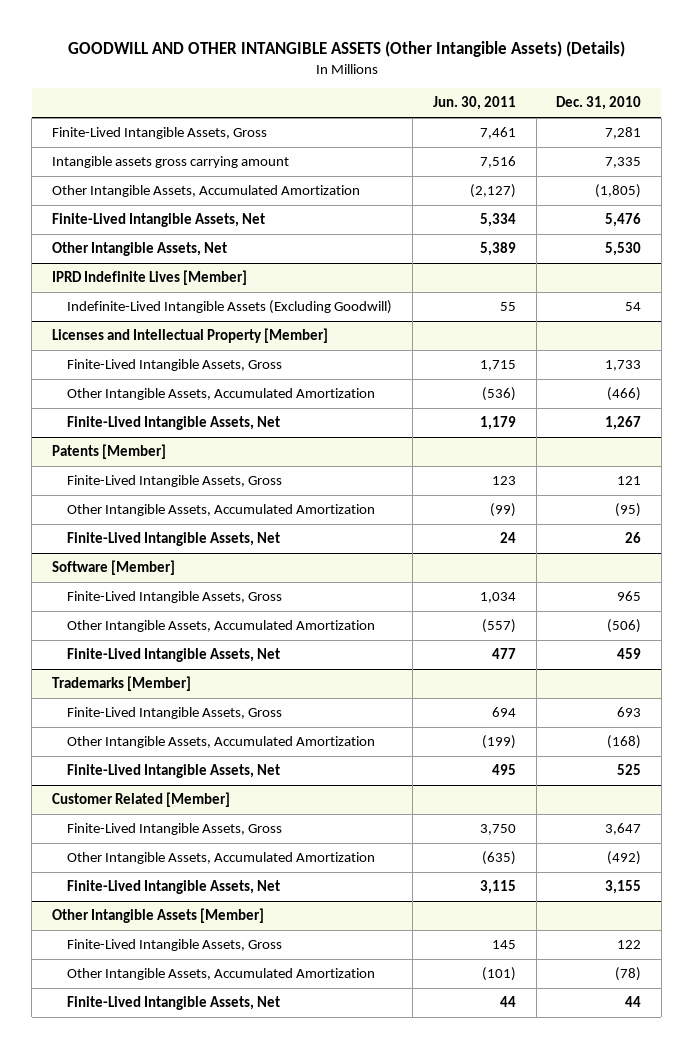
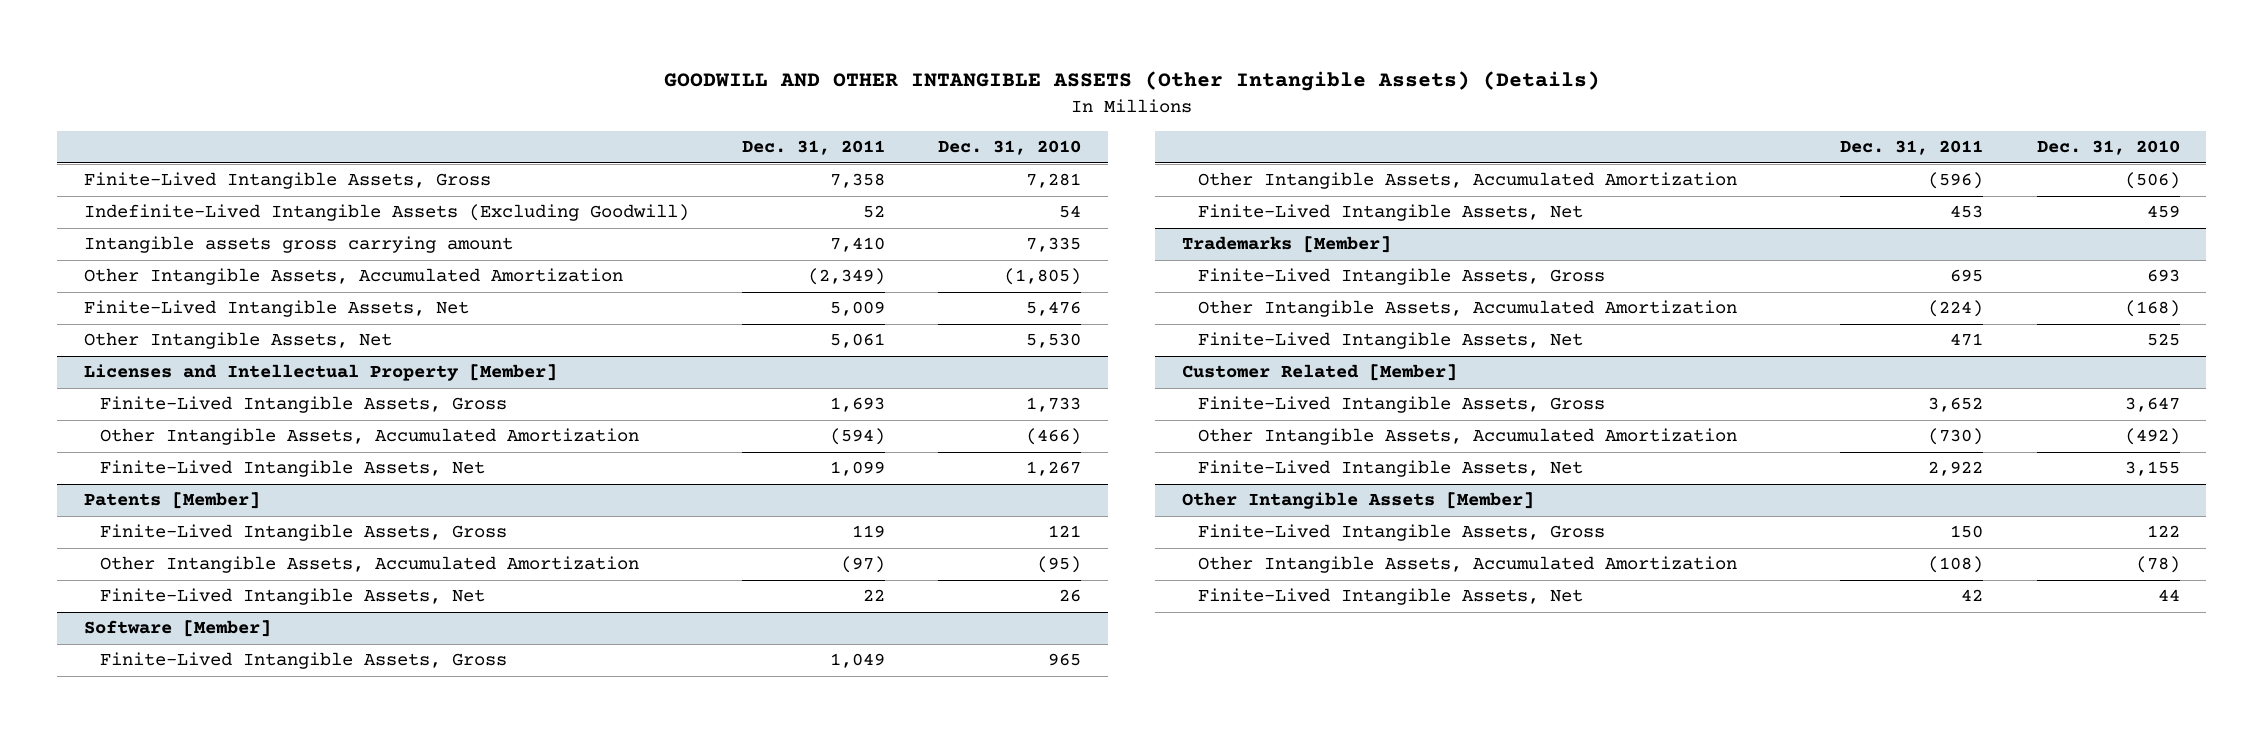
- | Jun. 30, 2011 | Dec. 31, 2010
+ | Dec. 31, 2011 | Dec. 31, 2010
+ Indefinite-Lived Intangible Assets (Excluding Goodwill) | 52 | 54
- IPRD Indefinite Lives [Member]
- Indefinite-Lived Intangible Assets (Excluding Goodwill) | 55 | 54

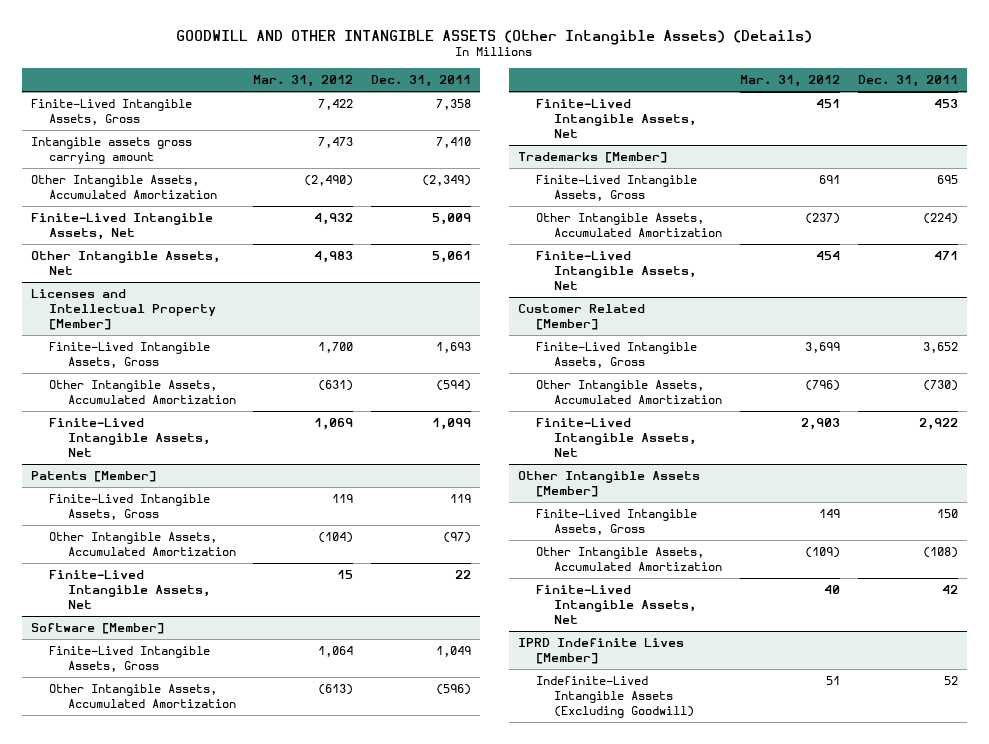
- | Dec. 31, 2011 | Dec. 31, 2010
+ | Mar. 31, 2012 | Dec. 31, 2011
- Indefinite-Lived Intangible Assets (Excluding Goodwill) | 52 | 54
+ IPRD Indefinite Lives [Member]
+ Indefinite-Lived Intangible Assets (Excluding Goodwill) | 51 | 52

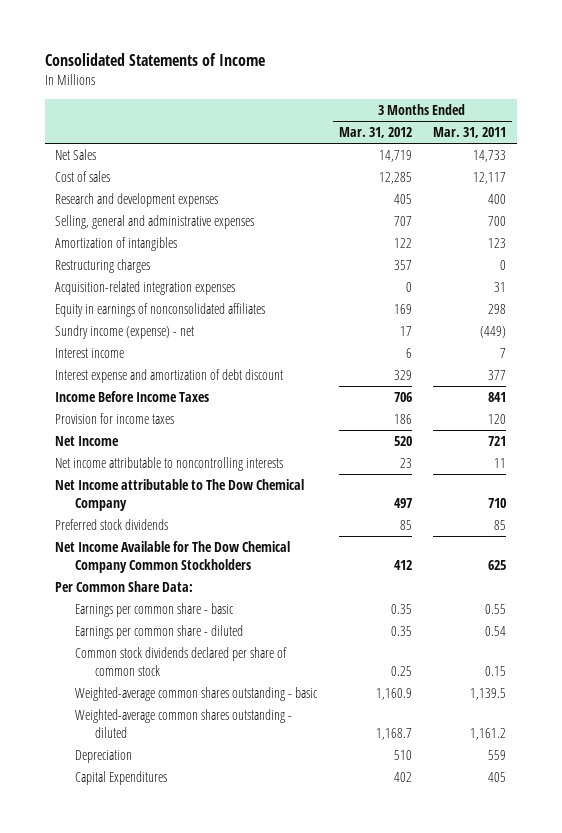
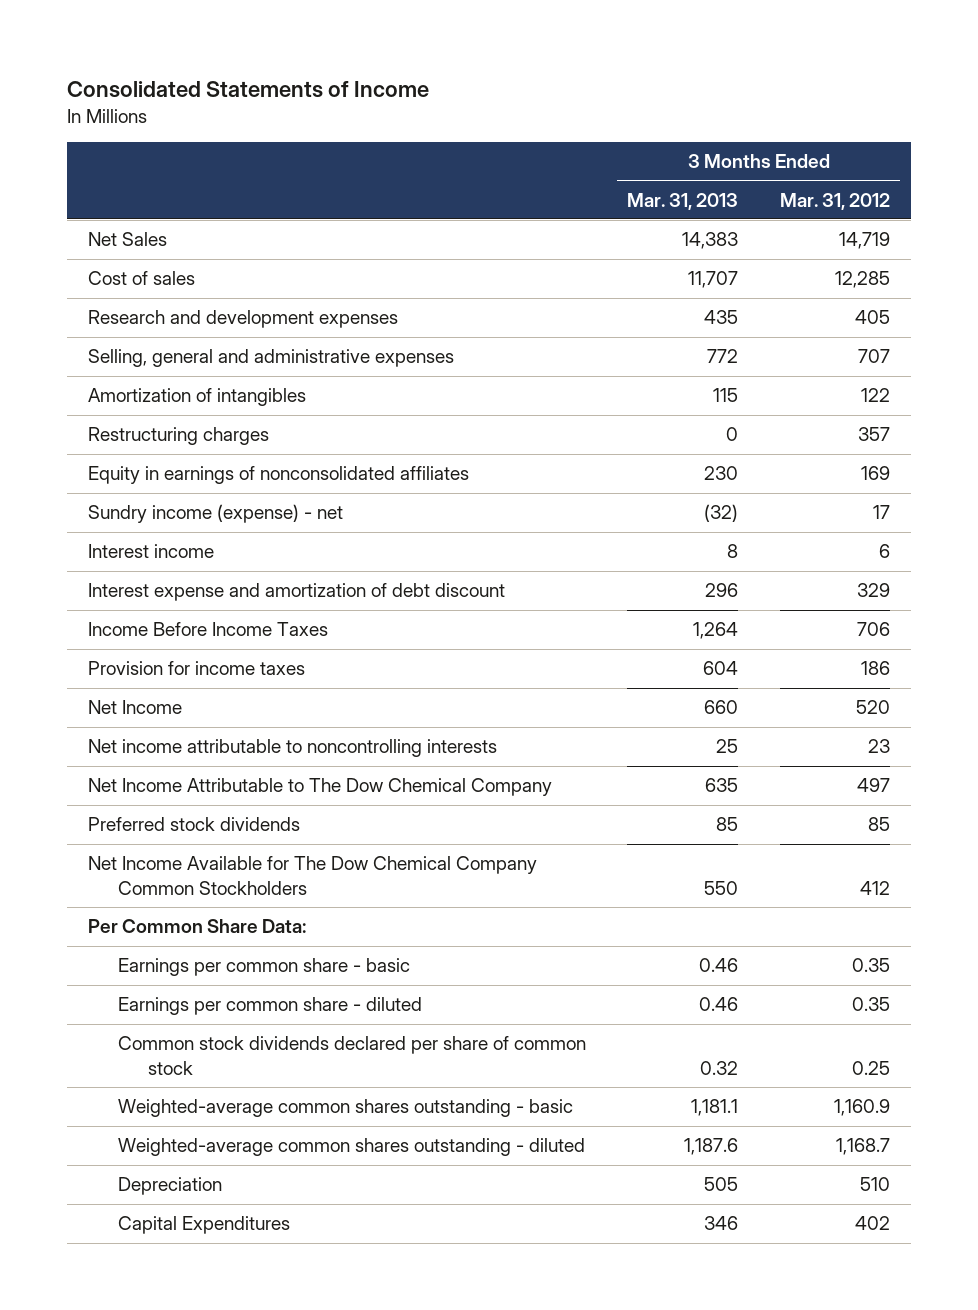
- | 3 Months Ended Mar. 31, 2012 | 3 Months Ended Mar. 31, 2011
+ | 3 Months Ended Mar. 31, 2013 | 3 Months Ended Mar. 31, 2012
- Acquisition-related integration expenses | 0 | 31
- Net Income attributable to The Dow Chemical Company | 497 | 710
+ Net Income Attributable to The Dow Chemical Company | 635 | 497

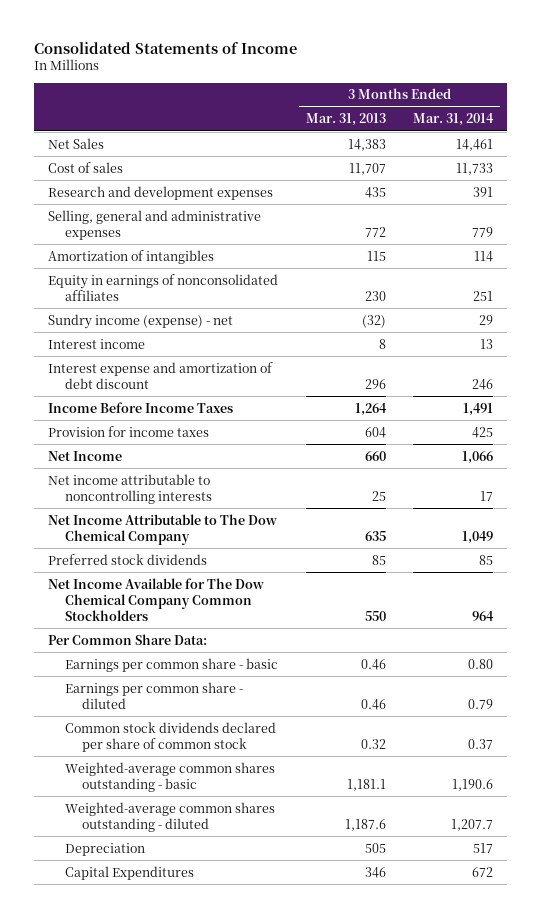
- | 3 Months Ended Mar. 31, 2013 | 3 Months Ended Mar. 31, 2012
+ | 3 Months Ended Mar. 31, 2013 | 3 Months Ended Mar. 31, 2014
- Restructuring charges | 0 | 357

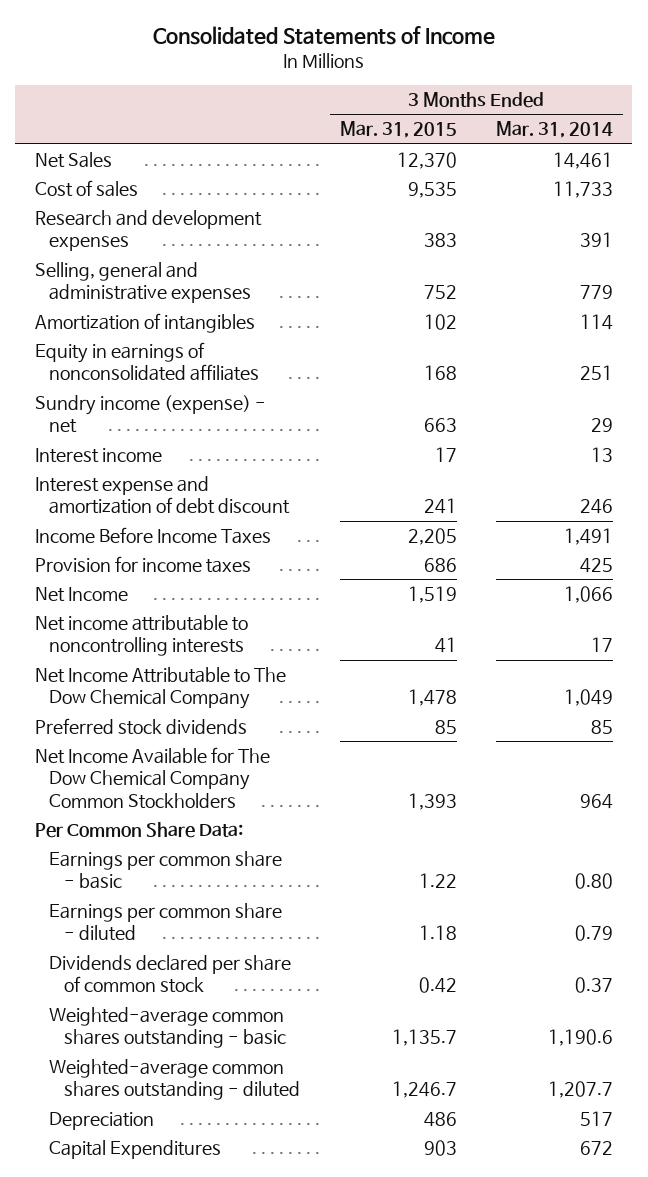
- | 3 Months Ended Mar. 31, 2013 | 3 Months Ended Mar. 31, 2014
+ | 3 Months Ended Mar. 31, 2015 | 3 Months Ended Mar. 31, 2014
- Common stock dividends declared per share of common stock | 0.32 | 0.37
+ Dividends declared per share of common stock | 0.42 | 0.37

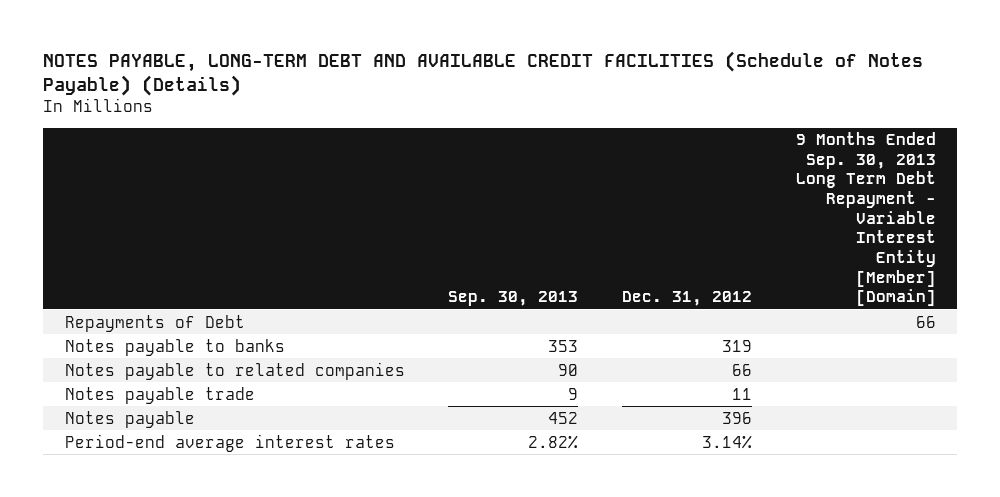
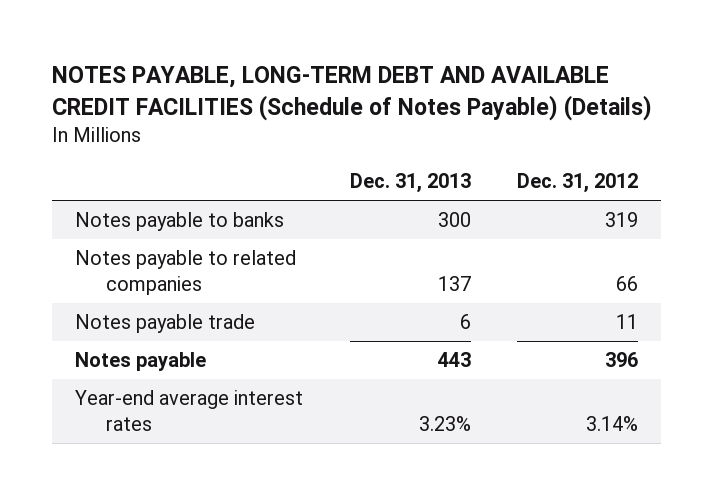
- | Sep. 30, 2013 | Dec. 31, 2012 | 9 Months Ended Sep. 30, 2013 Long Term Debt Repayment - Variable Interest Entity [Member] [Domain]
+ | Dec. 31, 2013 | Dec. 31, 2012
- Repayments of Debt | | | 66
- Period-end average interest rates | 2.82% | 3.14% |
+ Year-end average interest rates | 3.23% | 3.14%

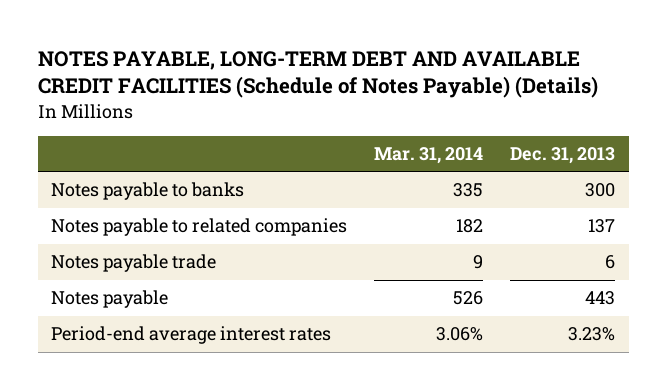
- | Dec. 31, 2013 | Dec. 31, 2012
+ | Mar. 31, 2014 | Dec. 31, 2013
- Year-end average interest rates | 3.23% | 3.14%
+ Period-end average interest rates | 3.06% | 3.23%

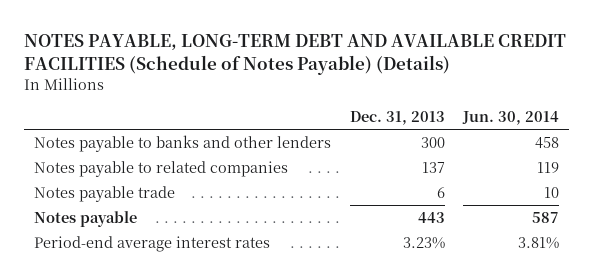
- | Mar. 31, 2014 | Dec. 31, 2013
+ | Dec. 31, 2013 | Jun. 30, 2014
- Notes payable to banks | 335 | 300
+ Notes payable to banks and other lenders | 300 | 458

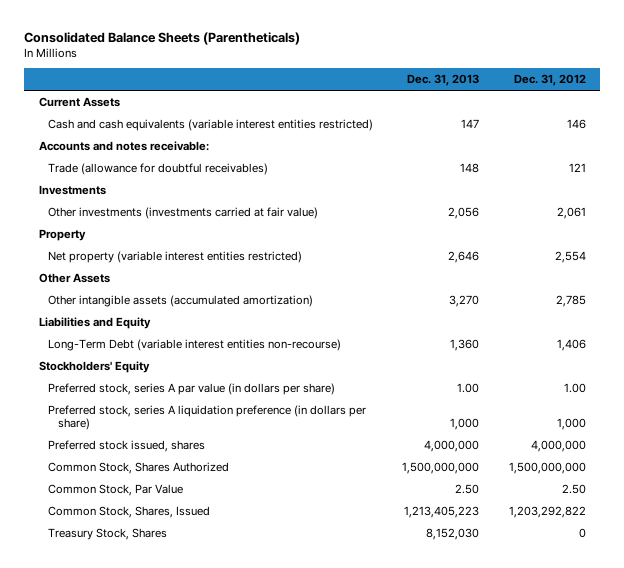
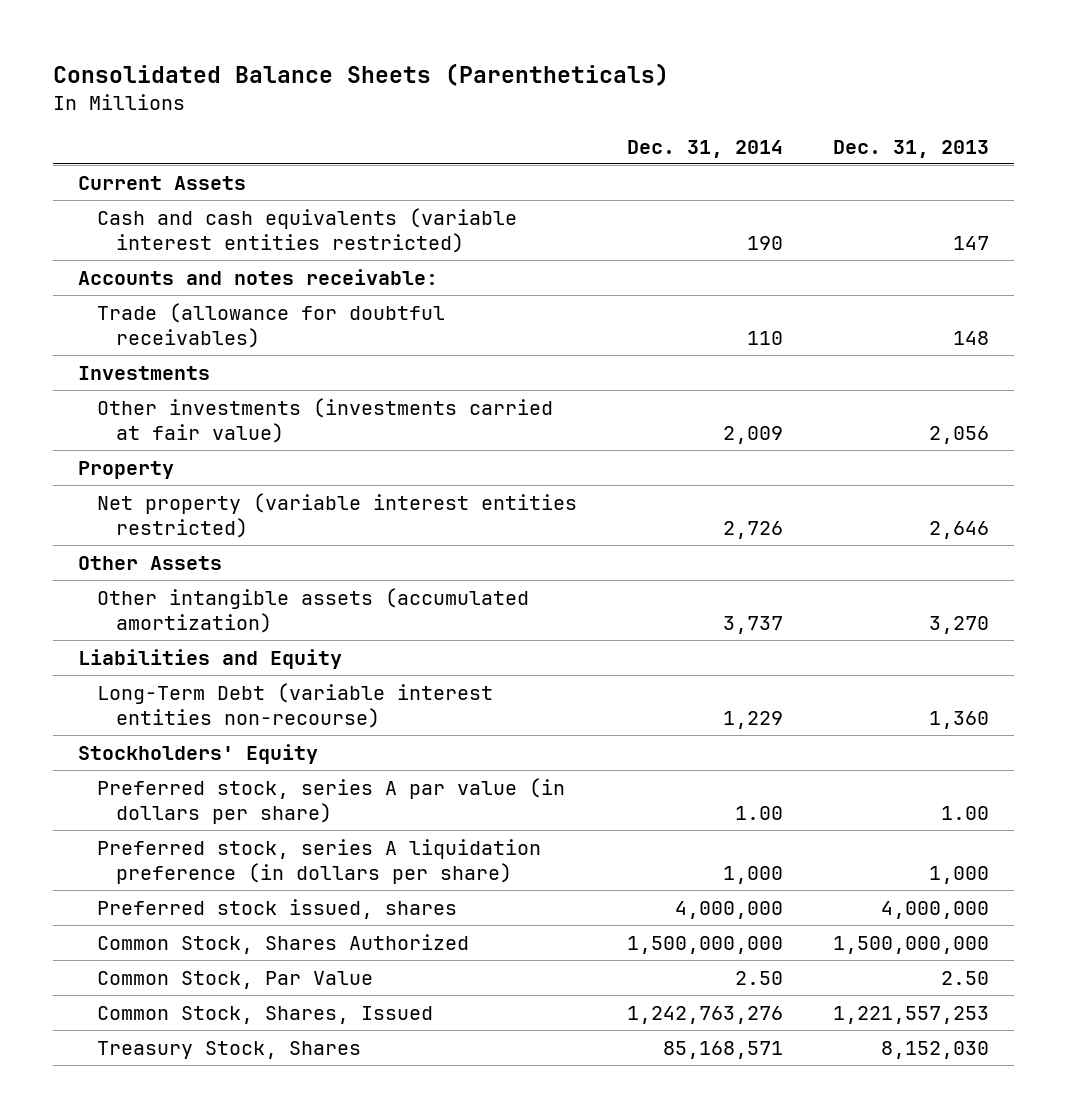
- | Dec. 31, 2013 | Dec. 31, 2012
+ | Dec. 31, 2014 | Dec. 31, 2013
- Common Stock, Shares, Issued | 1,213,405,223 | 1,203,292,822
+ Common Stock, Shares, Issued | 1,242,763,276 | 1,221,557,253

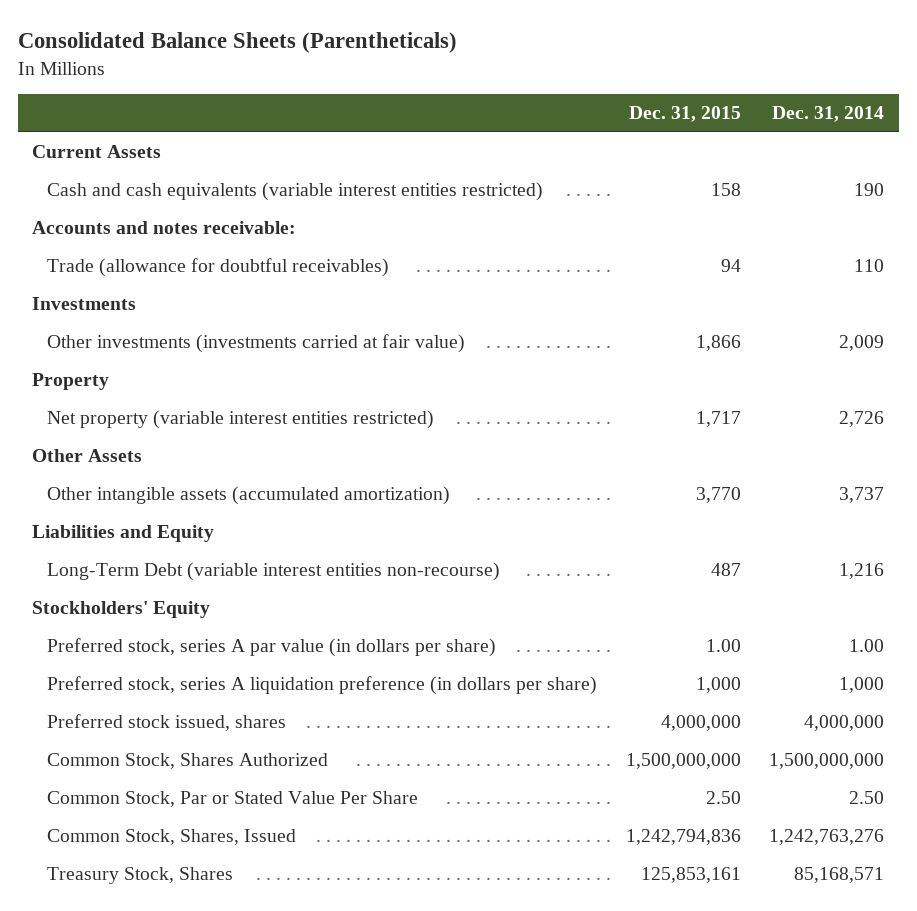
- | Dec. 31, 2014 | Dec. 31, 2013
+ | Dec. 31, 2015 | Dec. 31, 2014
- Long-Term Debt (variable interest entities non-recourse) | 1,229 | 1,360
+ Long-Term Debt (variable interest entities non-recourse) | 487 | 1,216
- Common Stock, Par Value | 2.50 | 2.50
+ Common Stock, Par or Stated Value Per Share | 2.50 | 2.50

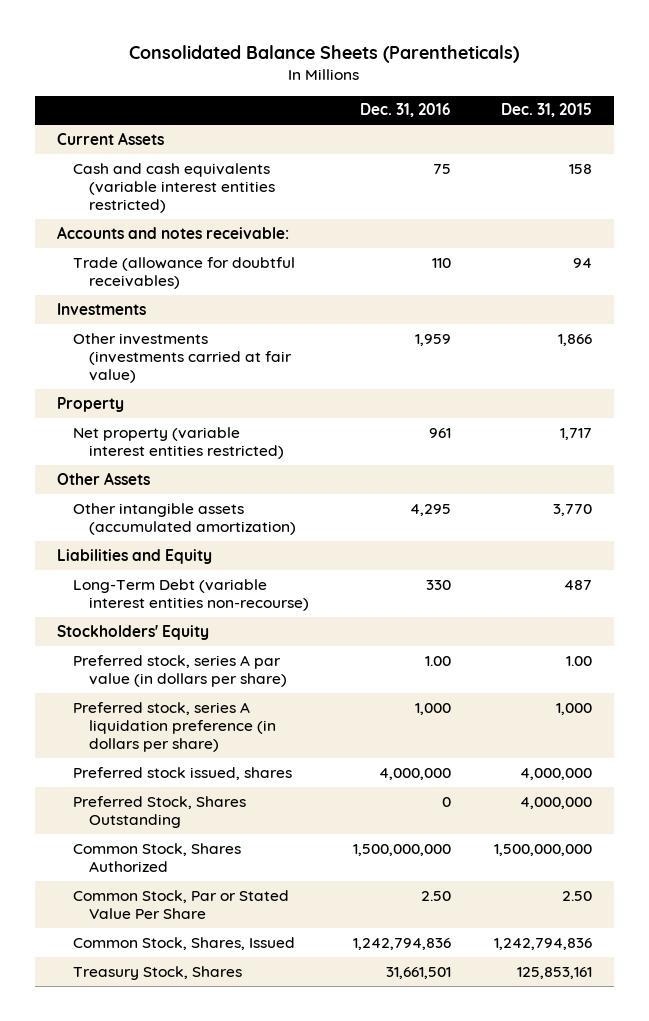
- | Dec. 31, 2015 | Dec. 31, 2014
+ | Dec. 31, 2016 | Dec. 31, 2015
+ Preferred Stock, Shares Outstanding | 0 | 4,000,000

